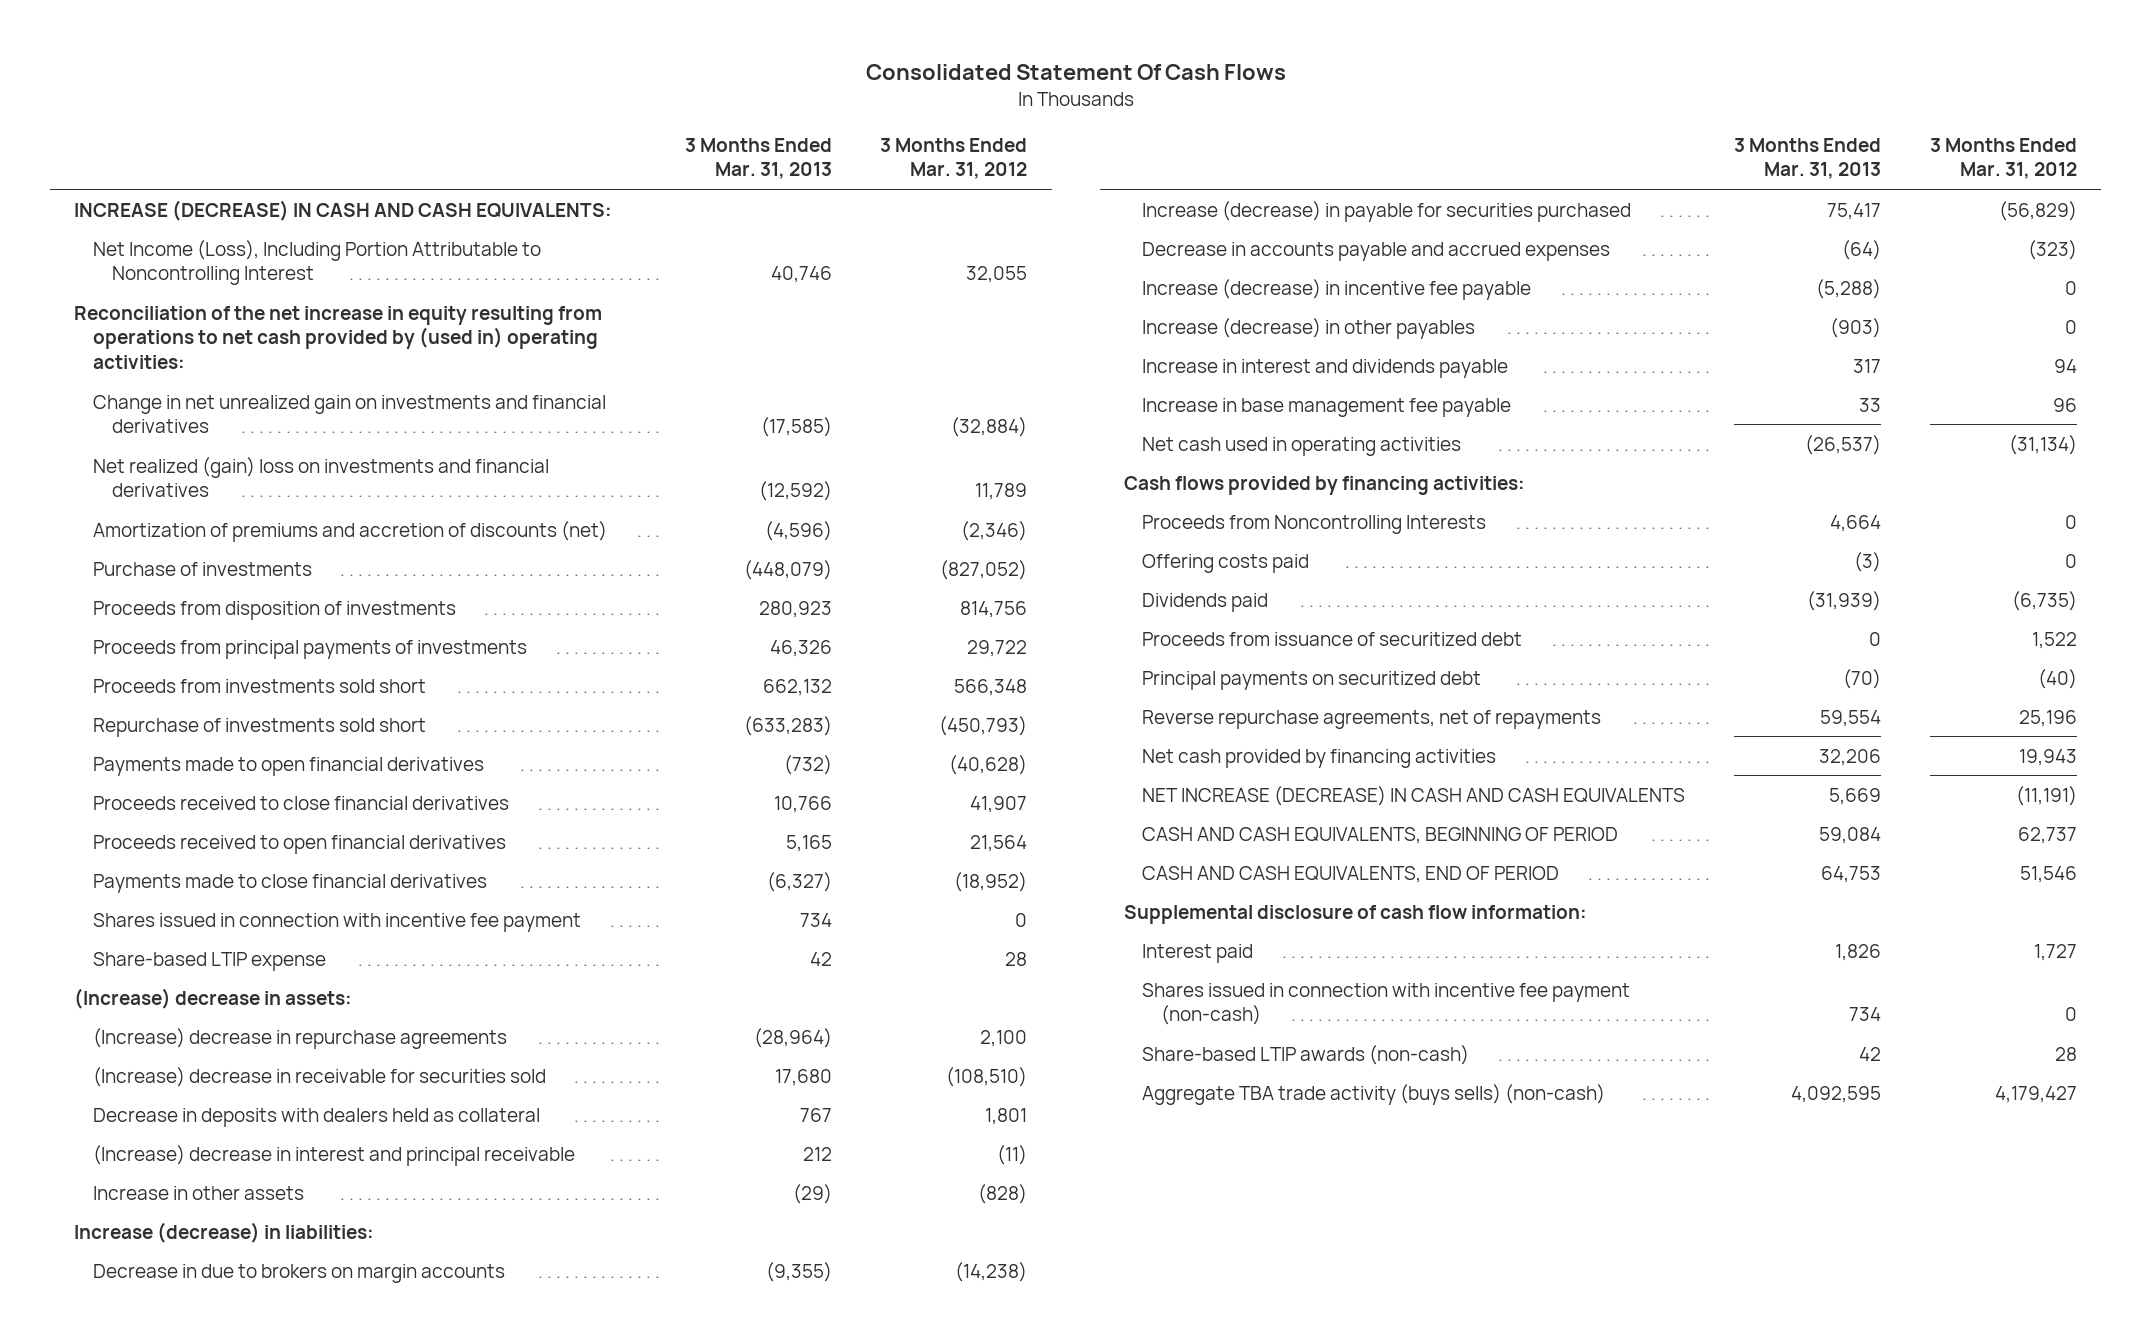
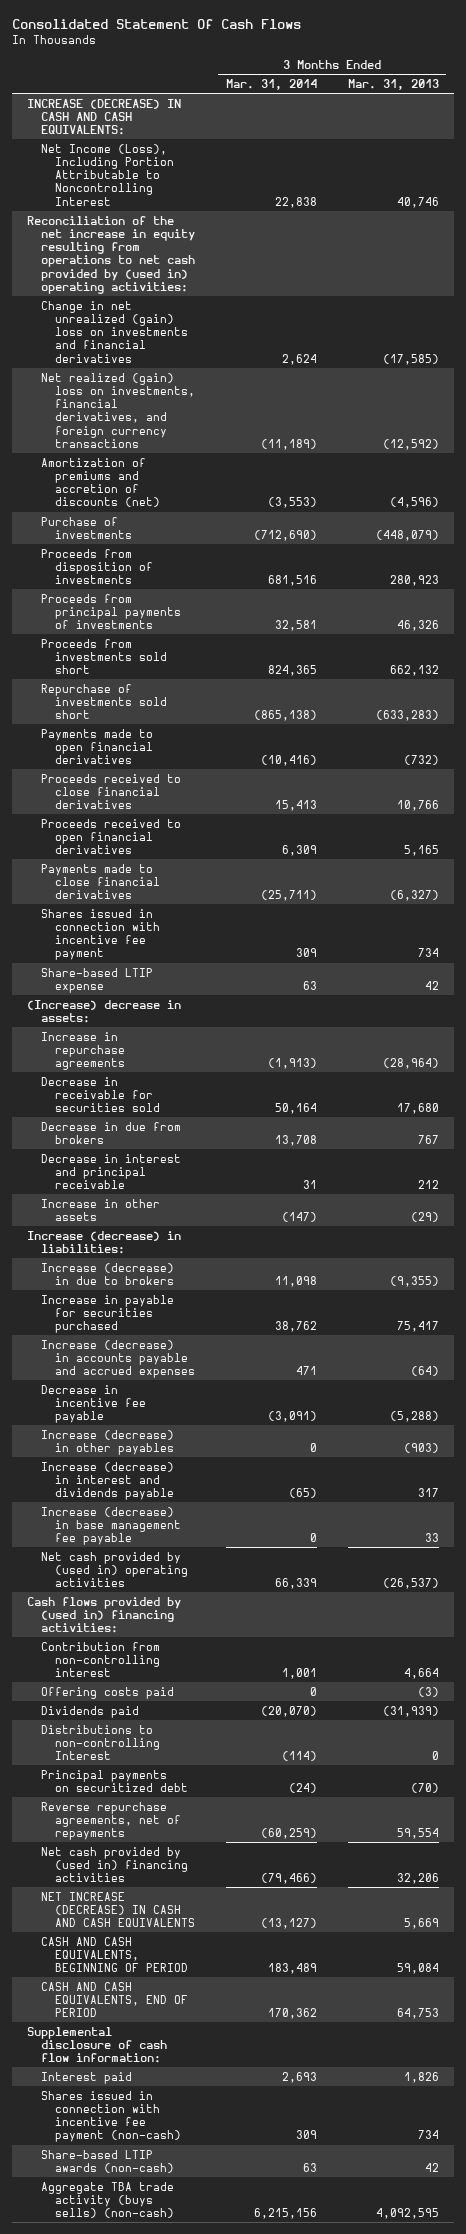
- | 3 Months Ended Mar. 31, 2013 | 3 Months Ended Mar. 31, 2012
+ | 3 Months Ended Mar. 31, 2014 | 3 Months Ended Mar. 31, 2013
- Change in net unrealized gain on investments and financial derivatives | (17,585) | (32,884)
- Net realized (gain) loss on investments and financial derivatives | (12,592) | 11,789
+ Change in net unrealized (gain) loss on investments and financial derivatives | 2,624 | (17,585)
+ Net realized (gain) loss on investments, financial derivatives, and foreign currency transactions | (11,189) | (12,592)
- (Increase) decrease in repurchase agreements | (28,964) | 2,100
- (Increase) decrease in receivable for securities sold | 17,680 | (108,510)
- Decrease in deposits with dealers held as collateral | 767 | 1,801
- (Increase) decrease in interest and principal receivable | 212 | (11)
+ Increase in repurchase agreements | (1,913) | (28,964)
+ Decrease in receivable for securities sold | 50,164 | 17,680
+ Decrease in due from brokers | 13,708 | 767
+ Decrease in interest and principal receivable | 31 | 212
- Decrease in due to brokers on margin accounts | (9,355) | (14,238)
- Increase (decrease) in payable for securities purchased | 75,417 | (56,829)
- Decrease in accounts payable and accrued expenses | (64) | (323)
- Increase (decrease) in incentive fee payable | (5,288) | 0
+ Increase (decrease) in due to brokers | 11,098 | (9,355)
+ Increase in payable for securities purchased | 38,762 | 75,417
+ Increase (decrease) in accounts payable and accrued expenses | 471 | (64)
+ Decrease in incentive fee payable | (3,091) | (5,288)
- Increase in interest and dividends payable | 317 | 94
- Increase in base management fee payable | 33 | 96
- Net cash used in operating activities | (26,537) | (31,134)
- Cash flows provided by financing activities:
- Proceeds from Noncontrolling Interests | 4,664 | 0
+ Increase (decrease) in interest and dividends payable | (65) | 317
+ Increase (decrease) in base management fee payable | 0 | 33
+ Net cash provided by (used in) operating activities | 66,339 | (26,537)
+ Cash flows provided by (used in) financing activities:
+ Contribution from non-controlling interest | 1,001 | 4,664
- Proceeds from issuance of securitized debt | 0 | 1,522
+ Distributions to non-controlling Interest | (114) | 0
- Net cash provided by financing activities | 32,206 | 19,943
+ Net cash provided by (used in) financing activities | (79,466) | 32,206

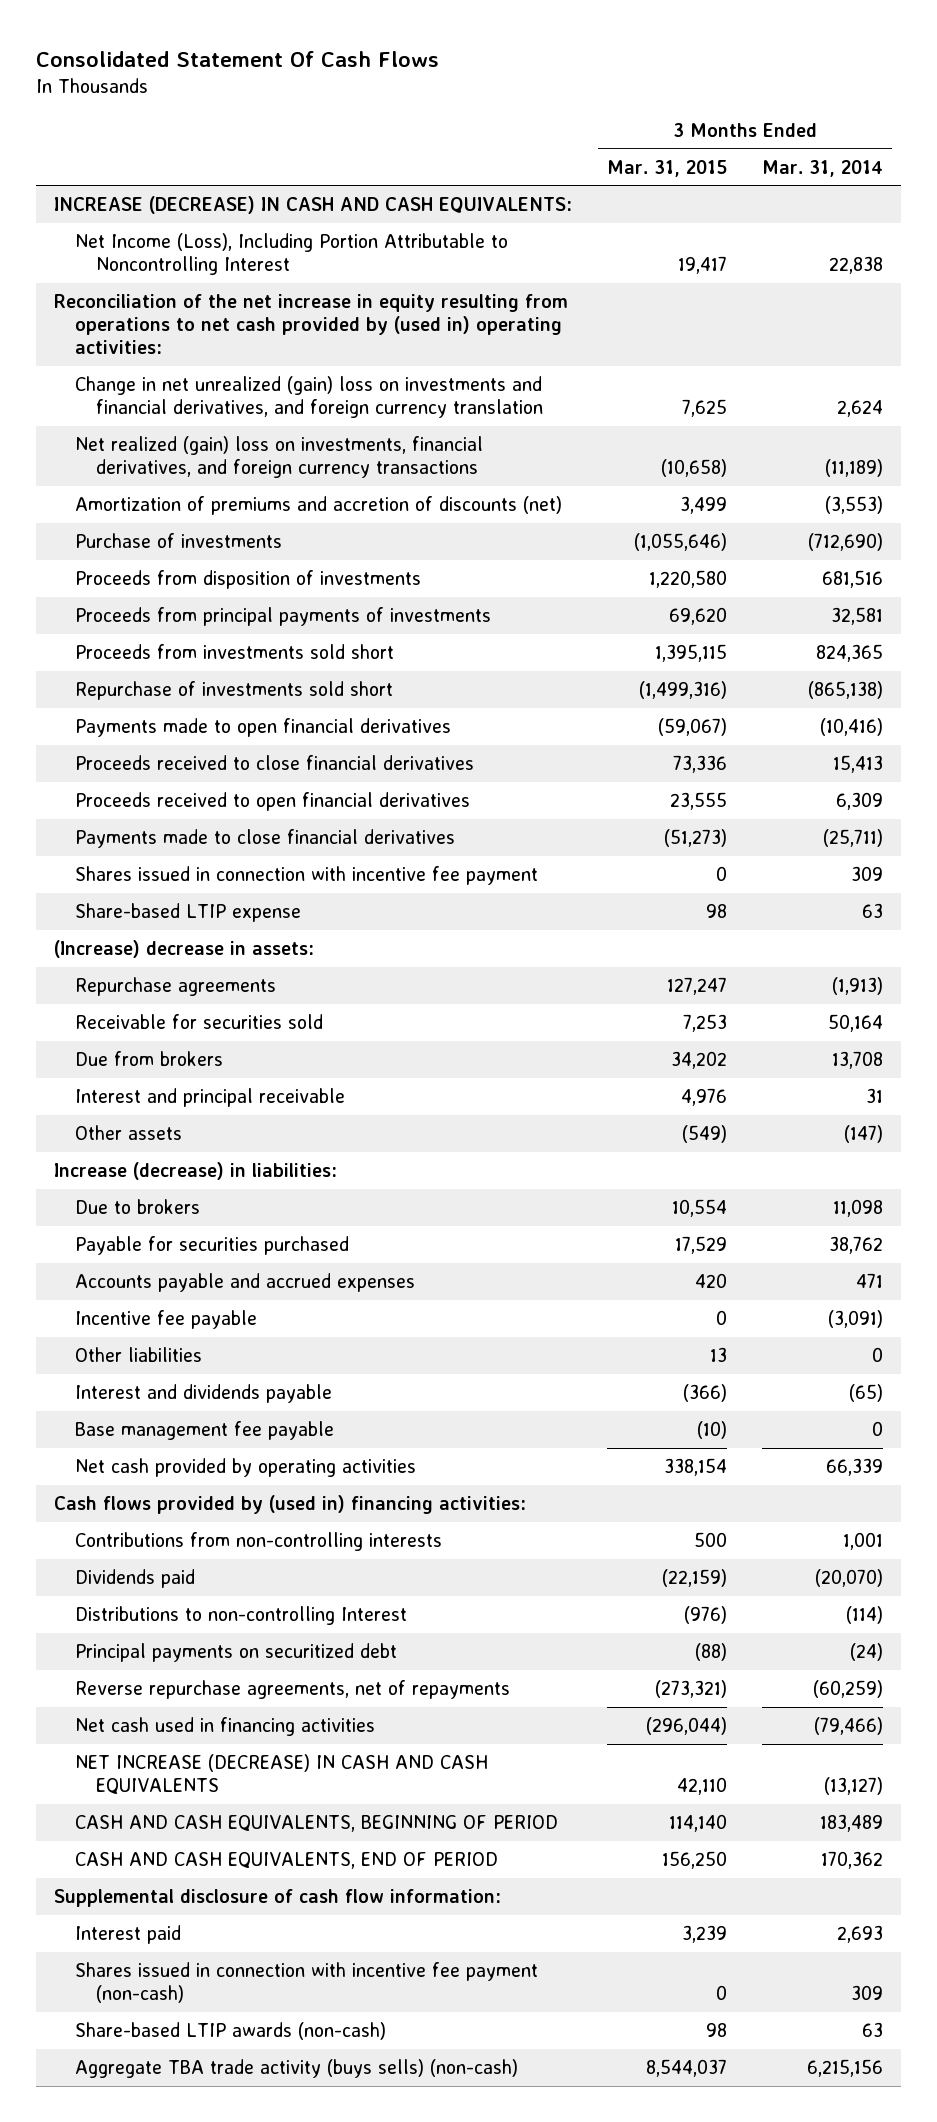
- | 3 Months Ended Mar. 31, 2014 | 3 Months Ended Mar. 31, 2013
+ | 3 Months Ended Mar. 31, 2015 | 3 Months Ended Mar. 31, 2014
- Change in net unrealized (gain) loss on investments and financial derivatives | 2,624 | (17,585)
+ Change in net unrealized (gain) loss on investments and financial derivatives, and foreign currency translation | 7,625 | 2,624
- Increase in repurchase agreements | (1,913) | (28,964)
- Decrease in receivable for securities sold | 50,164 | 17,680
- Decrease in due from brokers | 13,708 | 767
- Decrease in interest and principal receivable | 31 | 212
- Increase in other assets | (147) | (29)
+ Repurchase agreements | 127,247 | (1,913)
+ Receivable for securities sold | 7,253 | 50,164
+ Due from brokers | 34,202 | 13,708
+ Interest and principal receivable | 4,976 | 31
+ Other assets | (549) | (147)
- Increase (decrease) in due to brokers | 11,098 | (9,355)
- Increase in payable for securities purchased | 38,762 | 75,417
- Increase (decrease) in accounts payable and accrued expenses | 471 | (64)
- Decrease in incentive fee payable | (3,091) | (5,288)
- Increase (decrease) in other payables | 0 | (903)
- Increase (decrease) in interest and dividends payable | (65) | 317
- Increase (decrease) in base management fee payable | 0 | 33
- Net cash provided by (used in) operating activities | 66,339 | (26,537)
+ Due to brokers | 10,554 | 11,098
+ Payable for securities purchased | 17,529 | 38,762
+ Accounts payable and accrued expenses | 420 | 471
+ Incentive fee payable | 0 | (3,091)
+ Other liabilities | 13 | 0
+ Interest and dividends payable | (366) | (65)
+ Base management fee payable | (10) | 0
+ Net cash provided by operating activities | 338,154 | 66,339
- Contribution from non-controlling interest | 1,001 | 4,664
- Offering costs paid | 0 | (3)
+ Contributions from non-controlling interests | 500 | 1,001
- Net cash provided by (used in) financing activities | (79,466) | 32,206
+ Net cash used in financing activities | (296,044) | (79,466)

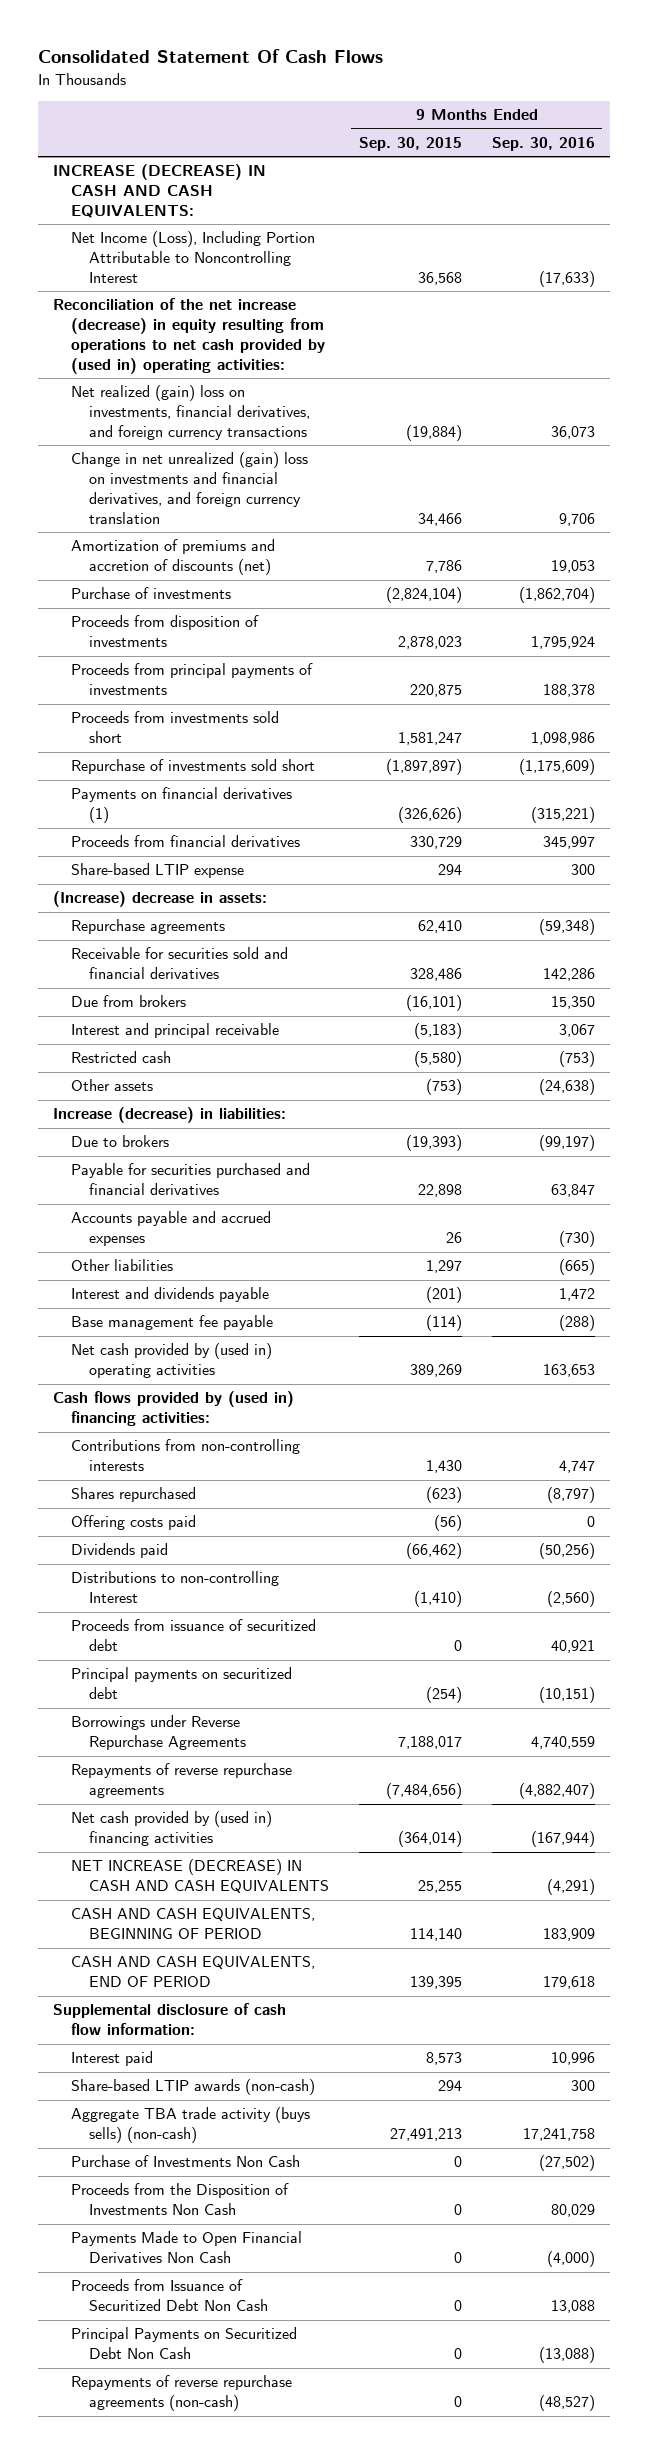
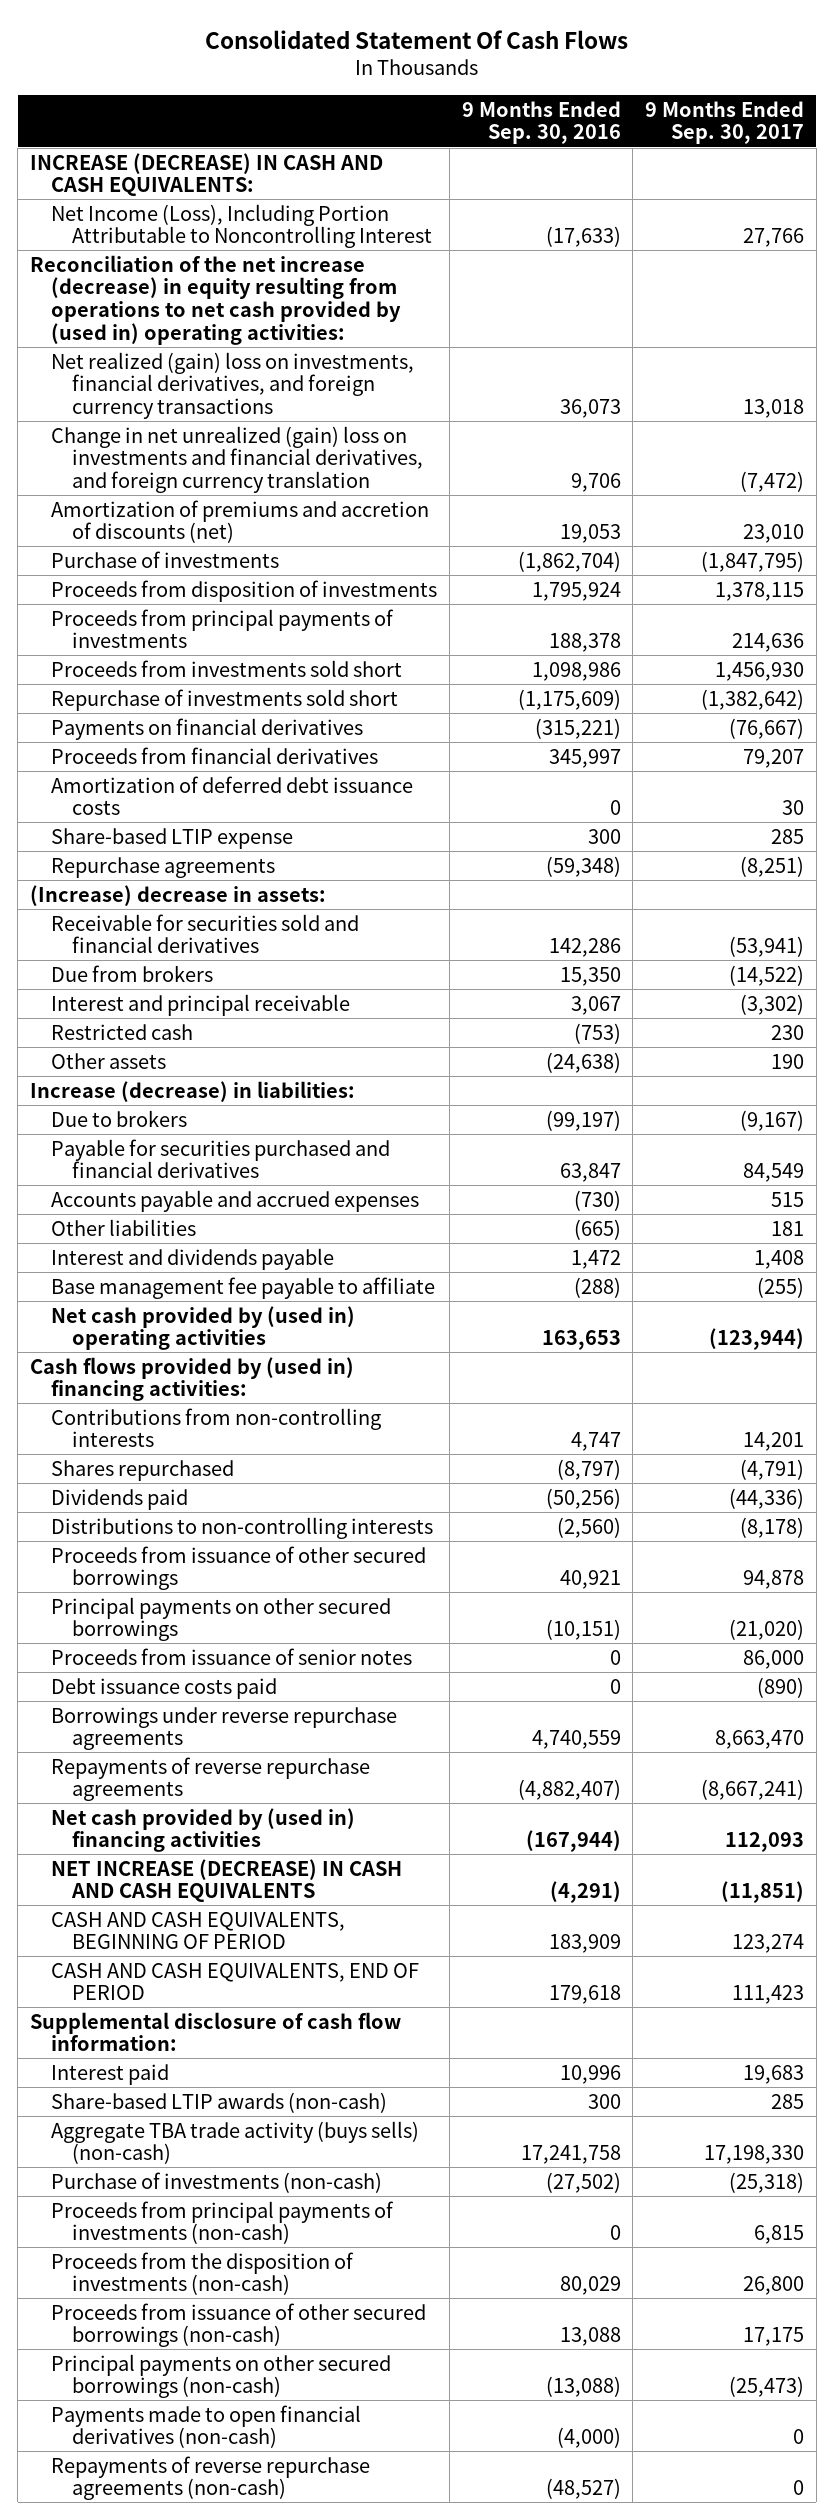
- | 9 Months Ended Sep. 30, 2015 | 9 Months Ended Sep. 30, 2016
+ | 9 Months Ended Sep. 30, 2016 | 9 Months Ended Sep. 30, 2017
- Payments on financial derivatives (1) | (326,626) | (315,221)
+ Payments on financial derivatives | (315,221) | (76,667)
+ Amortization of deferred debt issuance costs | 0 | 30
moved down: (Increase) decrease in assets:
- Base management fee payable | (114) | (288)
+ Base management fee payable to affiliate | (288) | (255)
- Offering costs paid | (56) | 0
- Distributions to non-controlling Interest | (1,410) | (2,560)
- Proceeds from issuance of securitized debt | 0 | 40,921
- Principal payments on securitized debt | (254) | (10,151)
- Borrowings under Reverse Repurchase Agreements | 7,188,017 | 4,740,559
+ Distributions to non-controlling interests | (2,560) | (8,178)
+ Proceeds from issuance of other secured borrowings | 40,921 | 94,878
+ Principal payments on other secured borrowings | (10,151) | (21,020)
+ Proceeds from issuance of senior notes | 0 | 86,000
+ Debt issuance costs paid | 0 | (890)
+ Borrowings under reverse repurchase agreements | 4,740,559 | 8,663,470
- Purchase of Investments Non Cash | 0 | (27,502)
- Proceeds from the Disposition of Investments Non Cash | 0 | 80,029
- Payments Made to Open Financial Derivatives Non Cash | 0 | (4,000)
- Proceeds from Issuance of Securitized Debt Non Cash | 0 | 13,088
- Principal Payments on Securitized Debt Non Cash | 0 | (13,088)
+ Purchase of investments (non-cash) | (27,502) | (25,318)
+ Proceeds from principal payments of investments (non-cash) | 0 | 6,815
+ Proceeds from the disposition of investments (non-cash) | 80,029 | 26,800
+ Proceeds from issuance of other secured borrowings (non-cash) | 13,088 | 17,175
+ Principal payments on other secured borrowings (non-cash) | (13,088) | (25,473)
+ Payments made to open financial derivatives (non-cash) | (4,000) | 0

